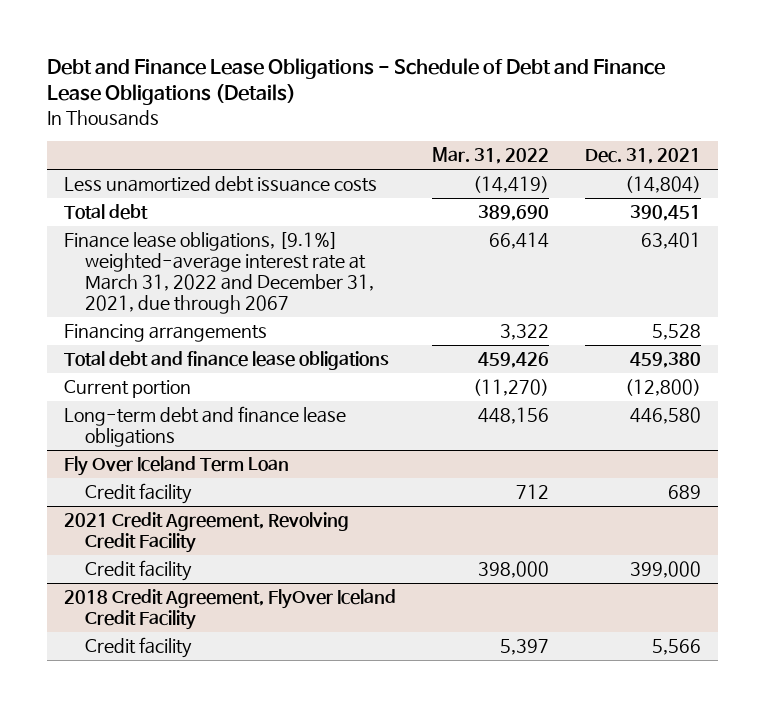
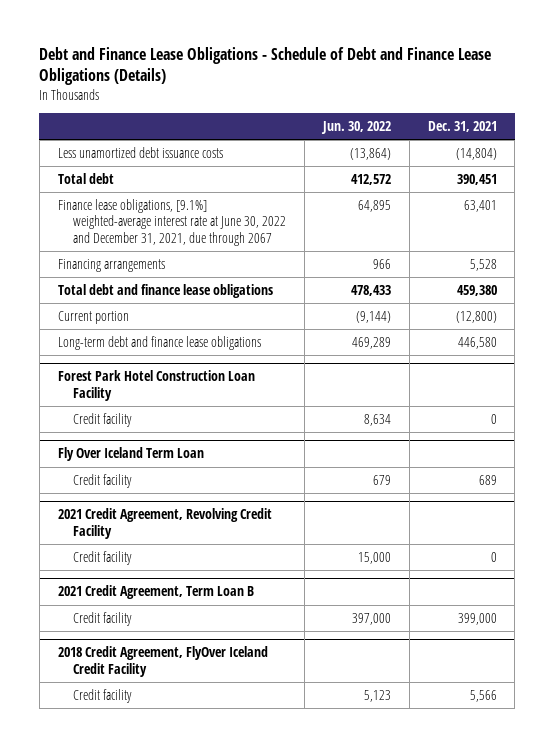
- | Mar. 31, 2022 | Dec. 31, 2021
+ | Jun. 30, 2022 | Dec. 31, 2021
- Finance lease obligations, [9.1%] weighted-average interest rate at March 31, 2022 and December 31, 2021, due through 2067 | 66,414 | 63,401
+ Finance lease obligations, [9.1%] weighted-average interest rate at June 30, 2022 and December 31, 2021, due through 2067 | 64,895 | 63,401
+ Forest Park Hotel Construction Loan Facility
+ Credit facility | 8,634 | 0
@ 2021 Credit Agreement, Revolving Credit Facility
+ Credit facility | 15,000 | 0
+ 2021 Credit Agreement, Term Loan B

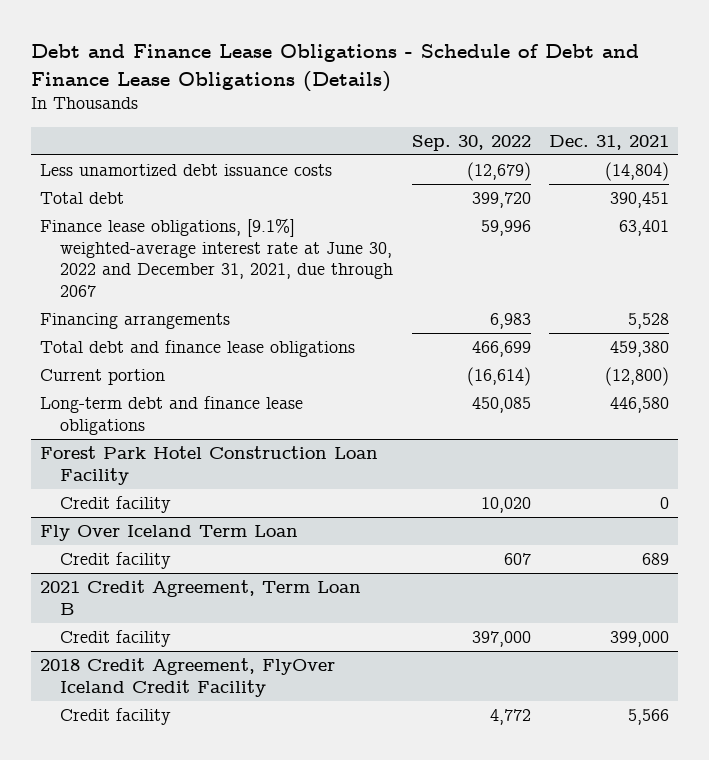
- | Jun. 30, 2022 | Dec. 31, 2021
+ | Sep. 30, 2022 | Dec. 31, 2021
- 2021 Credit Agreement, Revolving Credit Facility
- Credit facility | 15,000 | 0

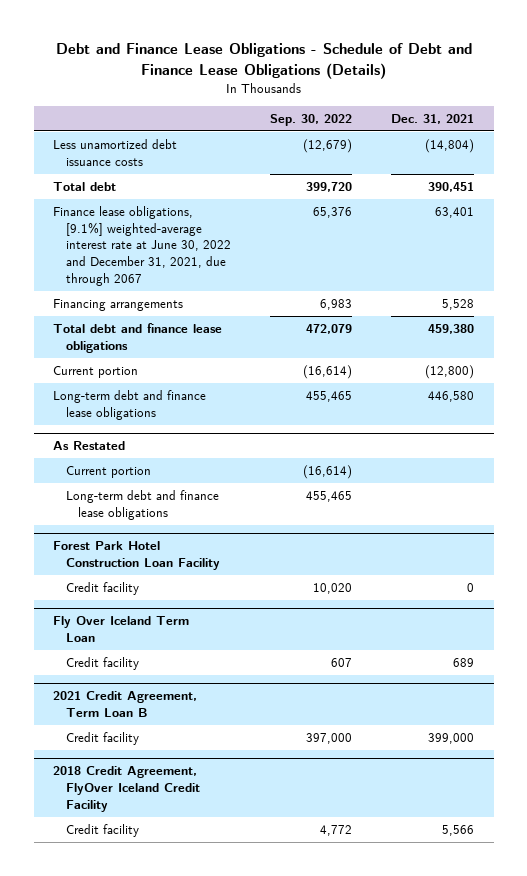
- Finance lease obligations, [9.1%] weighted-average interest rate at June 30, 2022 and December 31, 2021, due through 2067 | 59,996 | 63,401
+ Finance lease obligations, [9.1%] weighted-average interest rate at June 30, 2022 and December 31, 2021, due through 2067 | 65,376 | 63,401
- Total debt and finance lease obligations | 466,699 | 459,380
+ Total debt and finance lease obligations | 472,079 | 459,380
- Long-term debt and finance lease obligations | 450,085 | 446,580
+ Long-term debt and finance lease obligations | 455,465 | 446,580
+ As Restated
+ Current portion | (16,614) |
+ Long-term debt and finance lease obligations | 455,465 |

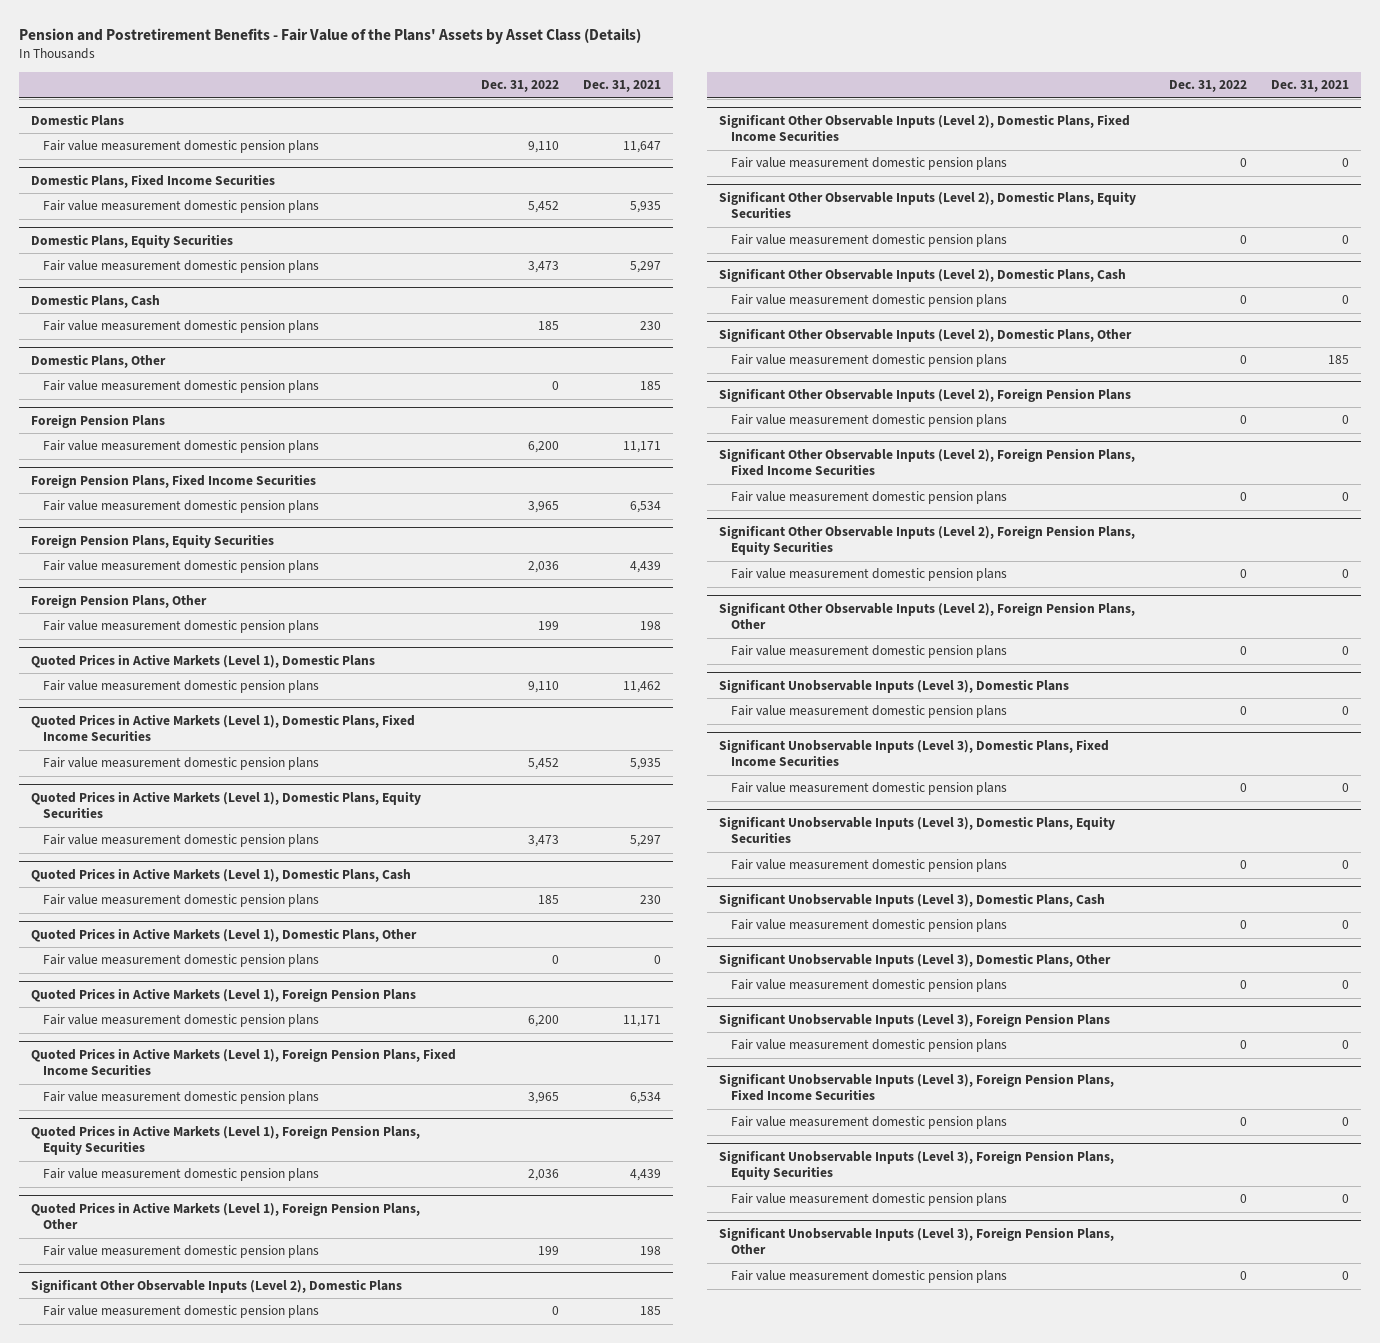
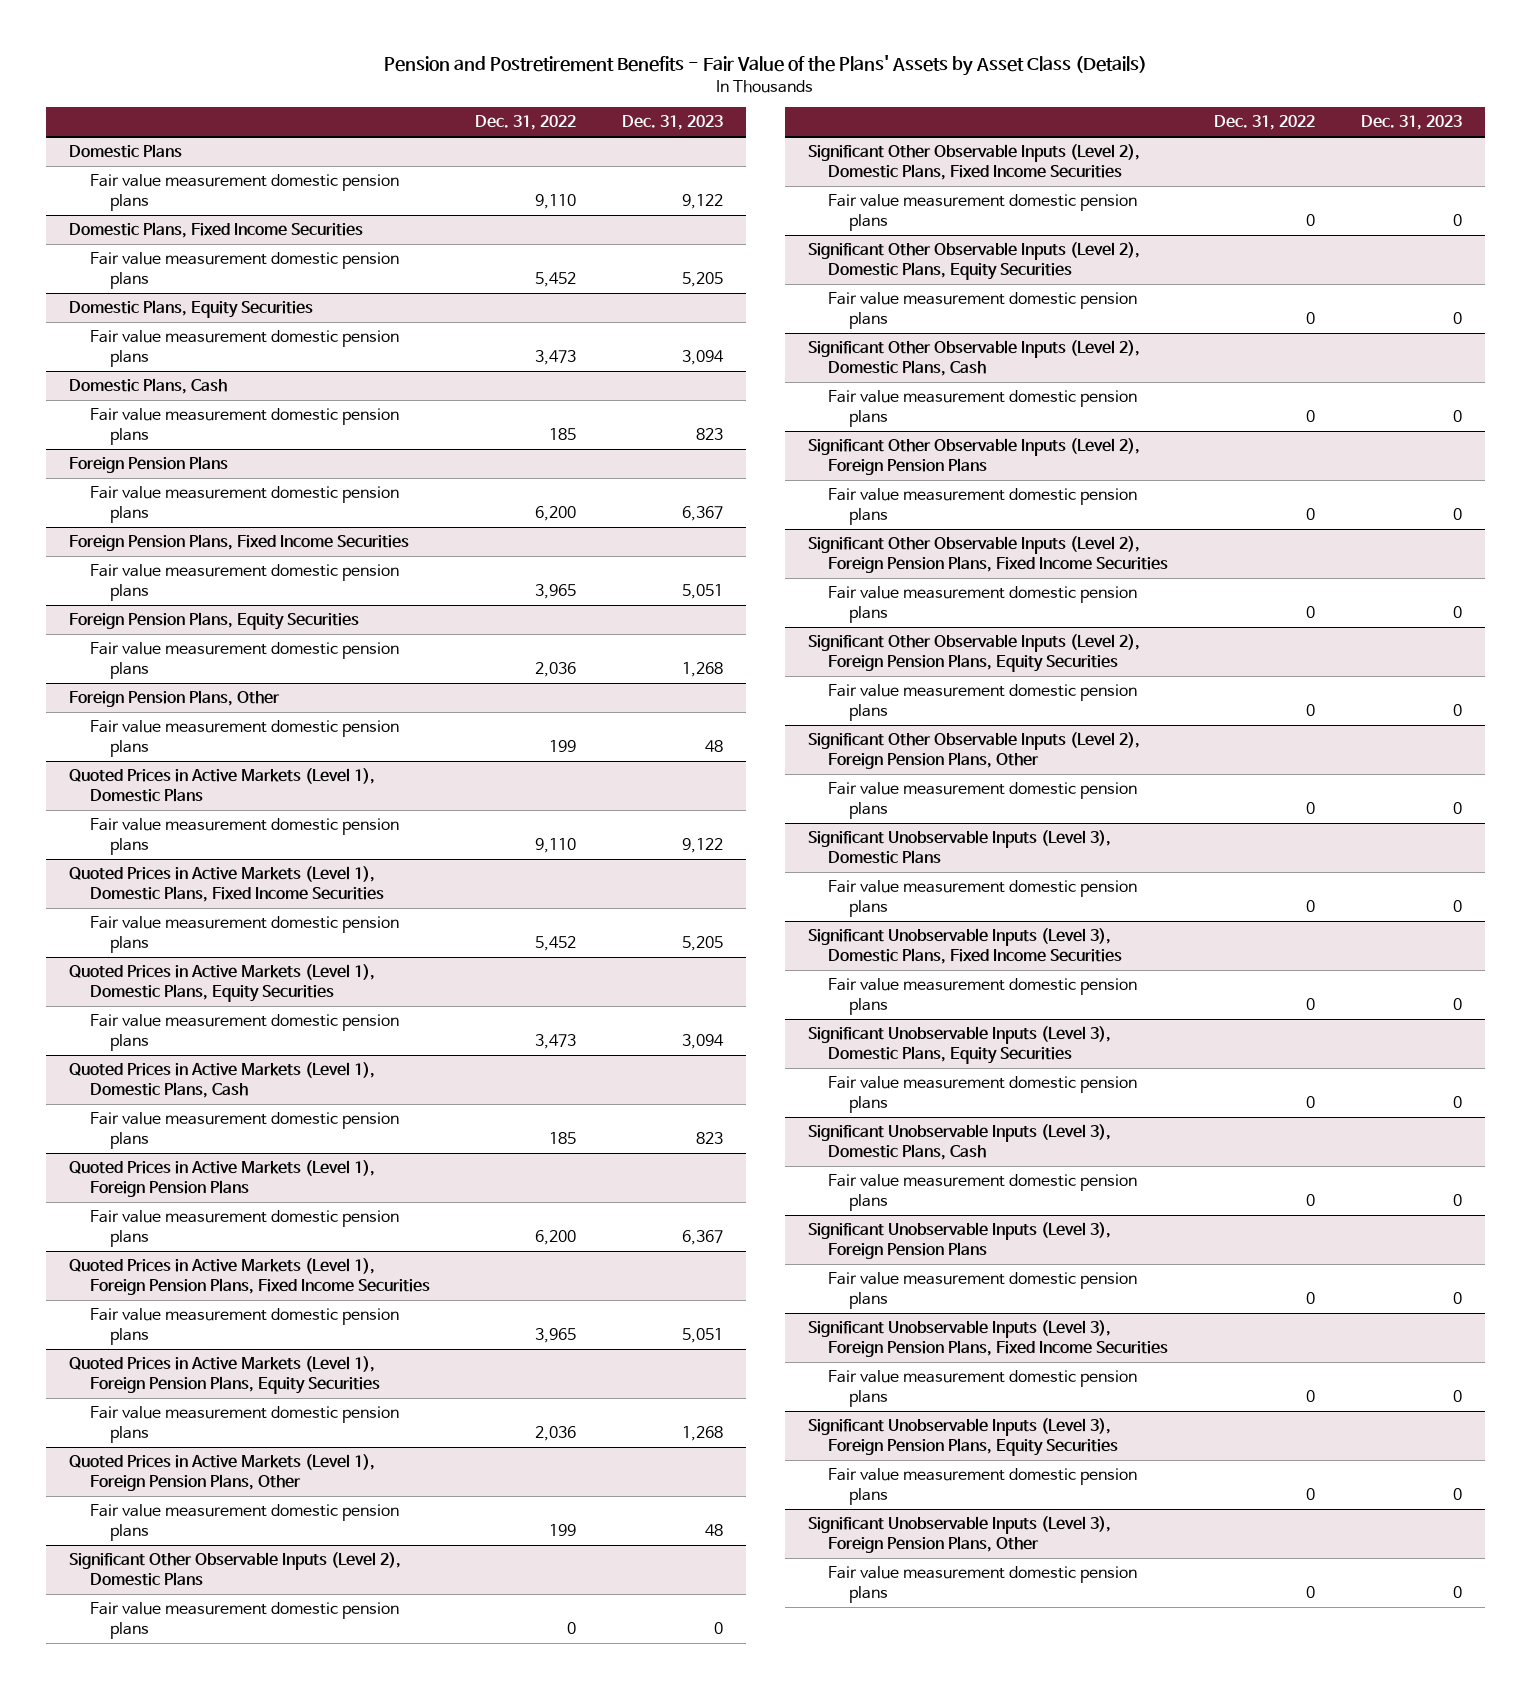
- | Dec. 31, 2022 | Dec. 31, 2021
+ | Dec. 31, 2022 | Dec. 31, 2023
- Domestic Plans, Other
- Fair value measurement domestic pension plans | 0 | 185
- Quoted Prices in Active Markets (Level 1), Domestic Plans, Other
- Fair value measurement domestic pension plans | 0 | 0
- Significant Other Observable Inputs (Level 2), Domestic Plans, Other
- Fair value measurement domestic pension plans | 0 | 185
- Significant Unobservable Inputs (Level 3), Domestic Plans, Other
- Fair value measurement domestic pension plans | 0 | 0

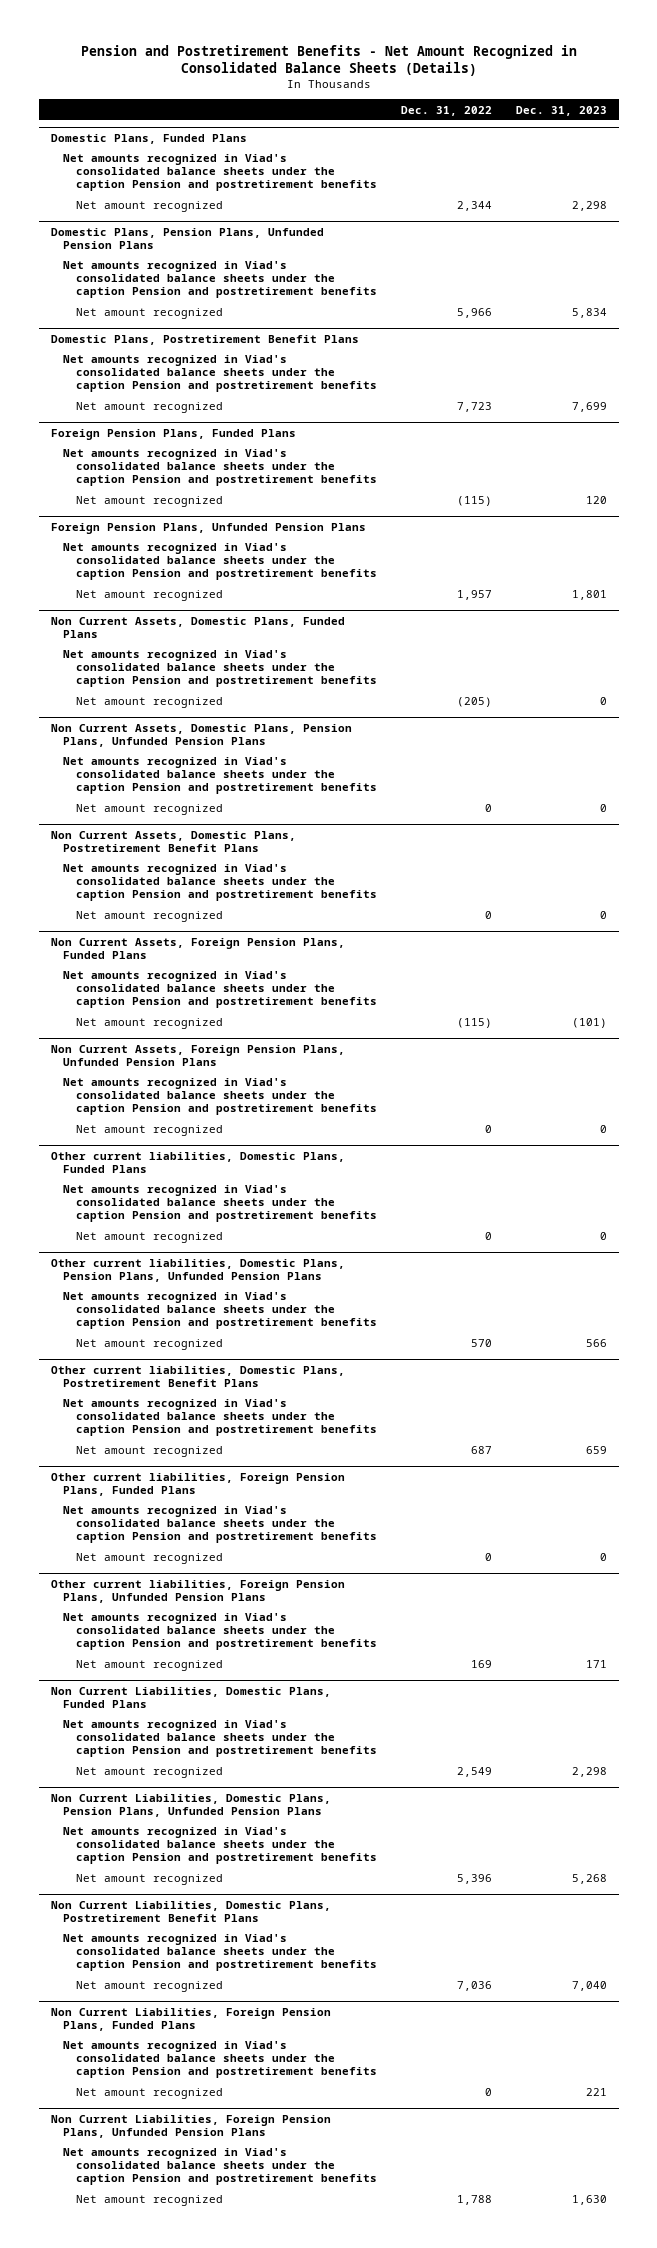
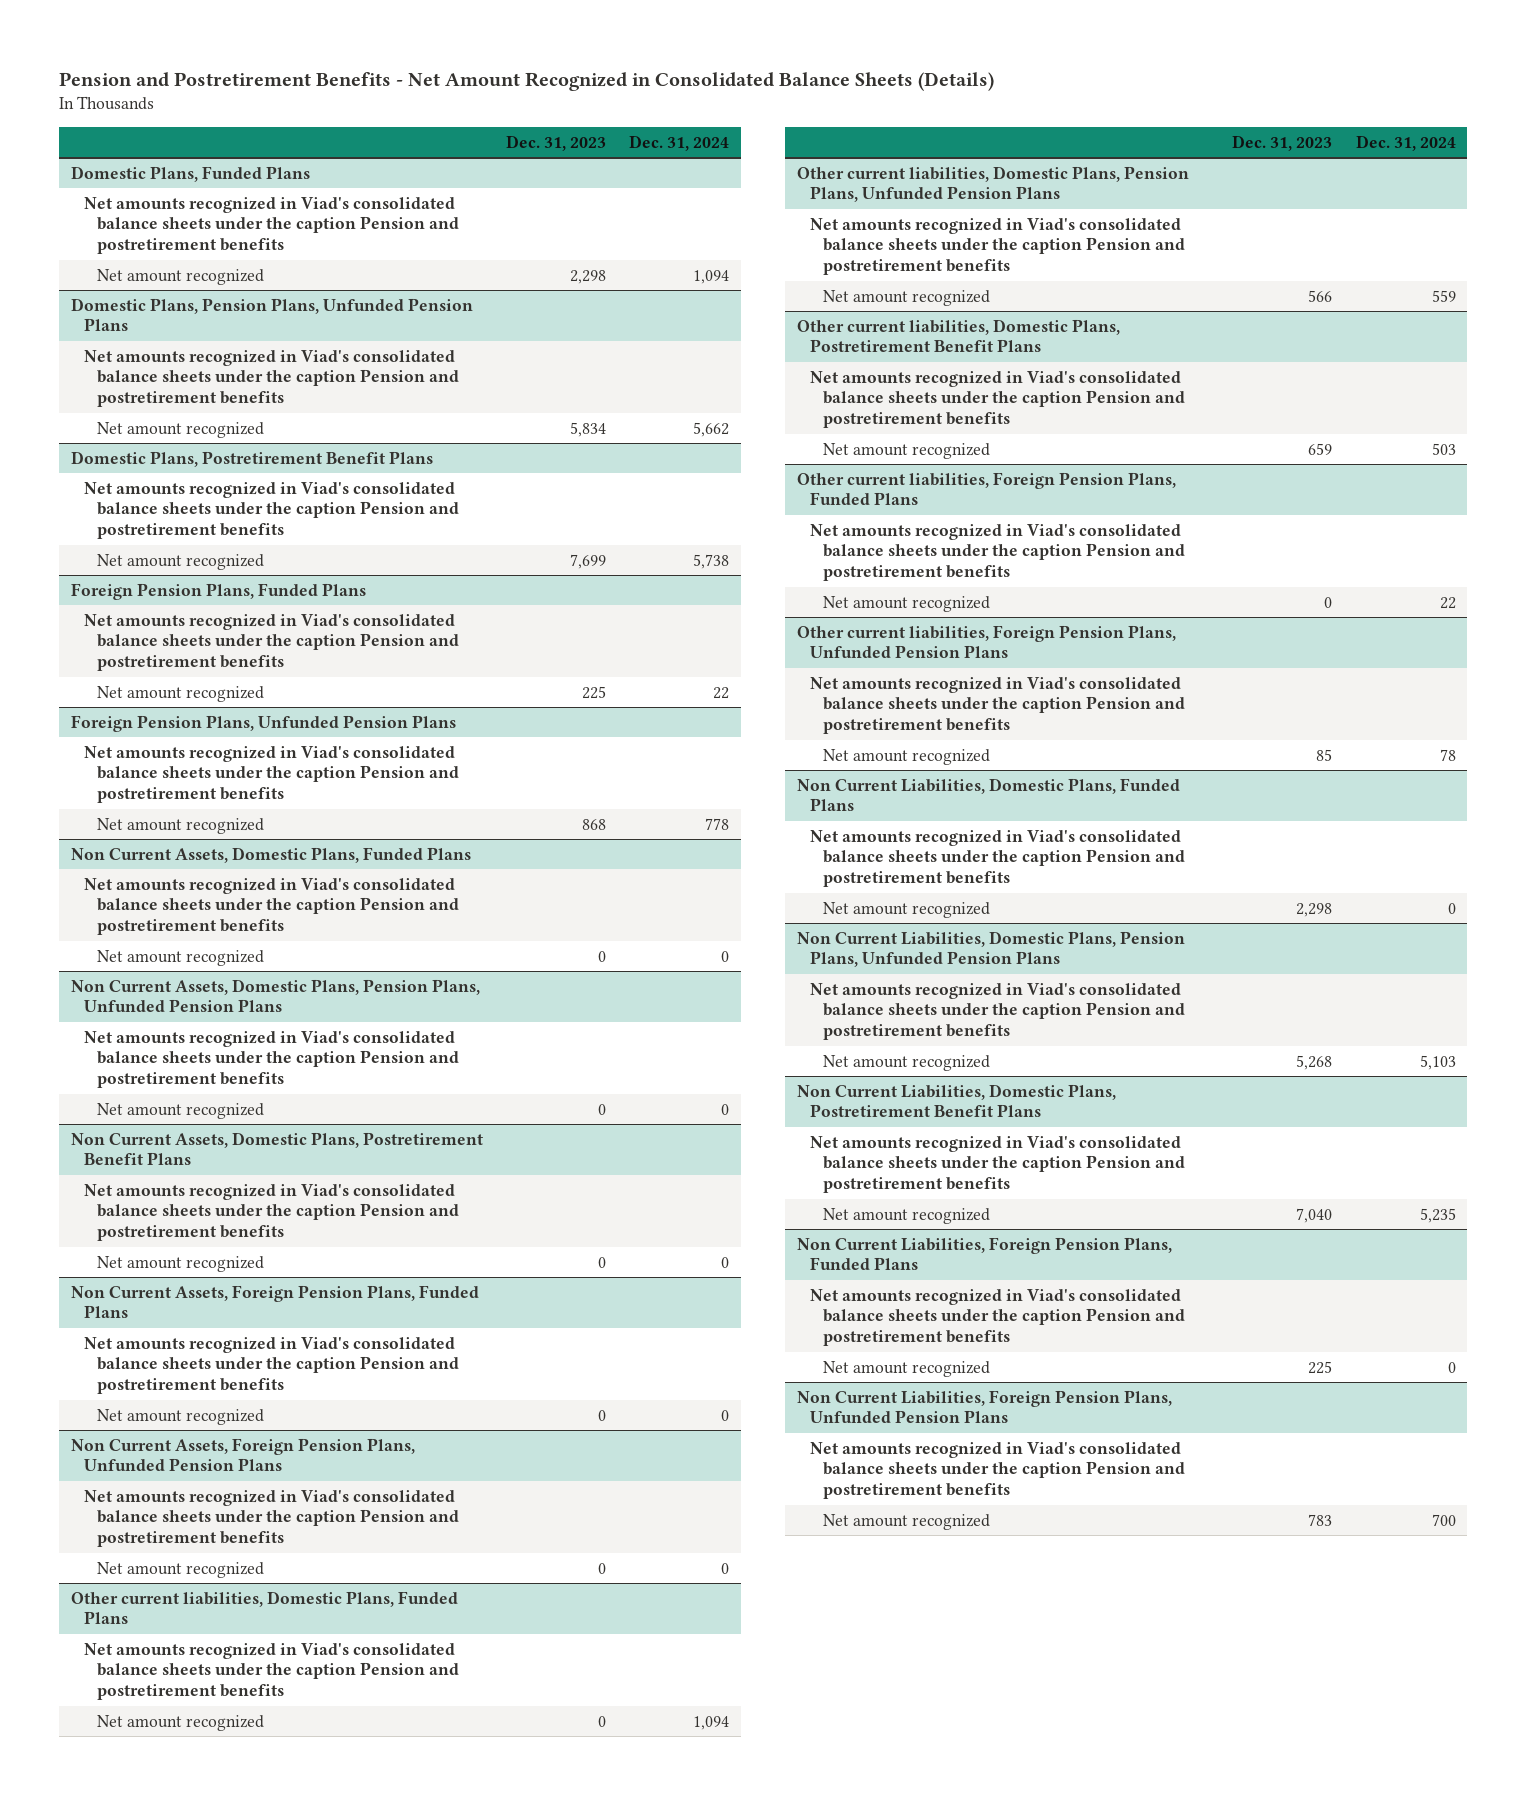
- | Dec. 31, 2022 | Dec. 31, 2023
+ | Dec. 31, 2023 | Dec. 31, 2024
@ Foreign Pension Plans, Funded Plans
- Net amount recognized | (115) | 120
+ Net amount recognized | 225 | 22
@ Foreign Pension Plans, Unfunded Pension Plans
- Net amount recognized | 1,957 | 1,801
+ Net amount recognized | 868 | 778
@ Non Current Assets, Foreign Pension Plans, Funded Plans
- Net amount recognized | (115) | (101)
+ Net amount recognized | 0 | 0
@ Other current liabilities, Foreign Pension Plans, Unfunded Pension Plans
- Net amount recognized | 169 | 171
+ Net amount recognized | 85 | 78
@ Non Current Liabilities, Foreign Pension Plans, Funded Plans
- Net amount recognized | 0 | 221
+ Net amount recognized | 225 | 0
@ Non Current Liabilities, Foreign Pension Plans, Unfunded Pension Plans
- Net amount recognized | 1,788 | 1,630
+ Net amount recognized | 783 | 700

